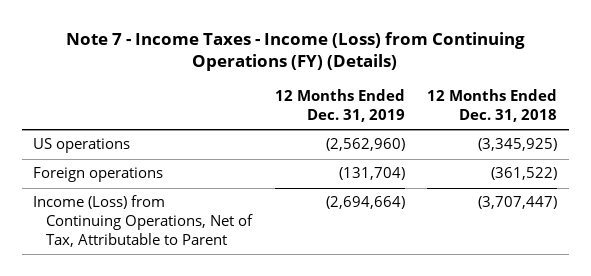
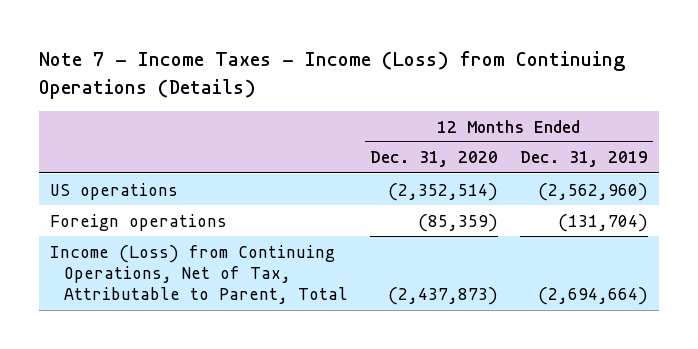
- Note 7 - Income Taxes - Income (Loss) from Continuing Operations (FY) (Details)
+ Note 7 - Income Taxes - Income (Loss) from Continuing Operations (Details)
- | 12 Months Ended Dec. 31, 2019 | 12 Months Ended Dec. 31, 2018
+ | 12 Months Ended Dec. 31, 2020 | 12 Months Ended Dec. 31, 2019
- Income (Loss) from Continuing Operations, Net of Tax, Attributable to Parent | (2,694,664) | (3,707,447)
+ Income (Loss) from Continuing Operations, Net of Tax, Attributable to Parent, Total | (2,437,873) | (2,694,664)

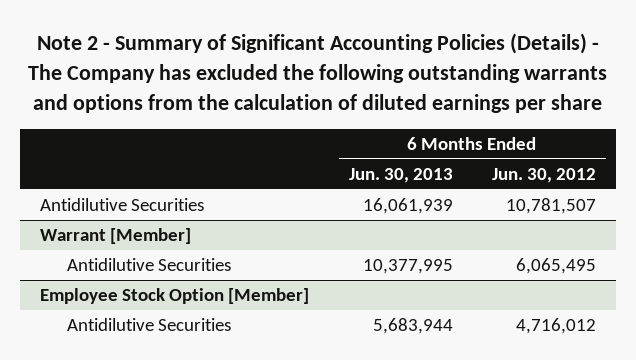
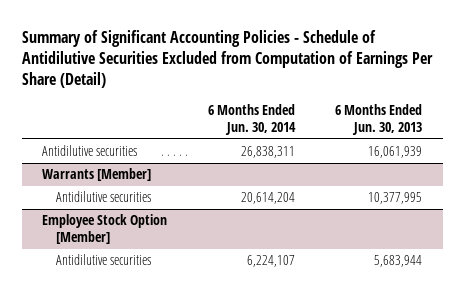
- Note 2 - Summary of Significant Accounting Policies (Details) - The Company has excluded the following outstanding warrants and options from the calculation of diluted earnings per share
+ Summary of Significant Accounting Policies - Schedule of Antidilutive Securities Excluded from Computation of Earnings Per Share (Detail)
- | 6 Months Ended Jun. 30, 2013 | 6 Months Ended Jun. 30, 2012
+ | 6 Months Ended Jun. 30, 2014 | 6 Months Ended Jun. 30, 2013
- Antidilutive Securities | 16,061,939 | 10,781,507
- Warrant [Member]
- Antidilutive Securities | 10,377,995 | 6,065,495
+ Antidilutive securities | 26,838,311 | 16,061,939
+ Warrants [Member]
+ Antidilutive securities | 20,614,204 | 10,377,995
@ Employee Stock Option [Member]
- Antidilutive Securities | 5,683,944 | 4,716,012
+ Antidilutive securities | 6,224,107 | 5,683,944

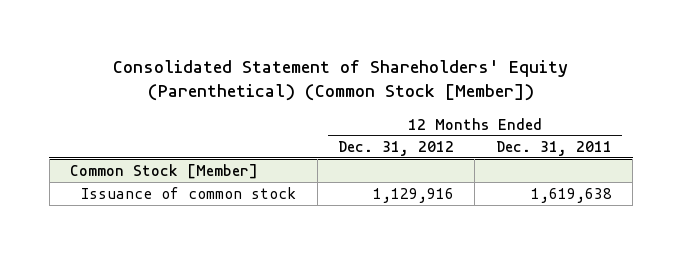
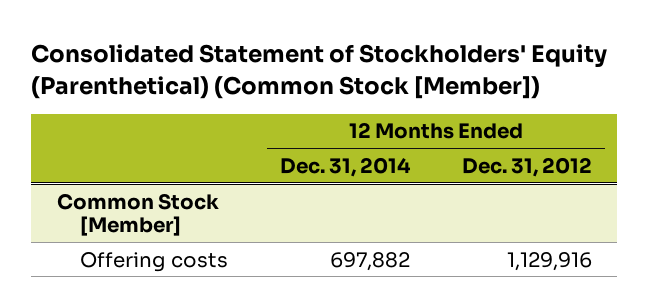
- Consolidated Statement of Shareholders' Equity (Parenthetical) (Common Stock [Member])
+ Consolidated Statement of Stockholders' Equity (Parenthetical) (Common Stock [Member])
- | 12 Months Ended Dec. 31, 2012 | 12 Months Ended Dec. 31, 2011
+ | 12 Months Ended Dec. 31, 2014 | 12 Months Ended Dec. 31, 2012
@ Common Stock [Member]
- Issuance of common stock | 1,129,916 | 1,619,638
+ Offering costs | 697,882 | 1,129,916

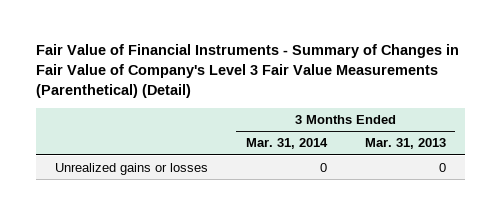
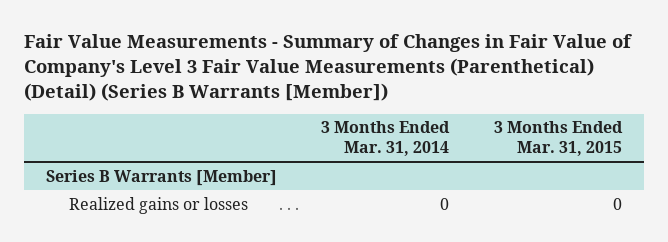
- Fair Value of Financial Instruments - Summary of Changes in Fair Value of Company's Level 3 Fair Value Measurements (Parenthetical) (Detail)
+ Fair Value Measurements - Summary of Changes in Fair Value of Company's Level 3 Fair Value Measurements (Parenthetical) (Detail) (Series B Warrants [Member])
- | 3 Months Ended Mar. 31, 2014 | 3 Months Ended Mar. 31, 2013
+ | 3 Months Ended Mar. 31, 2014 | 3 Months Ended Mar. 31, 2015
- Unrealized gains or losses | 0 | 0
+ Series B Warrants [Member]
+ Realized gains or losses | 0 | 0

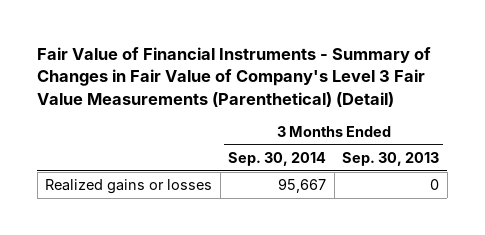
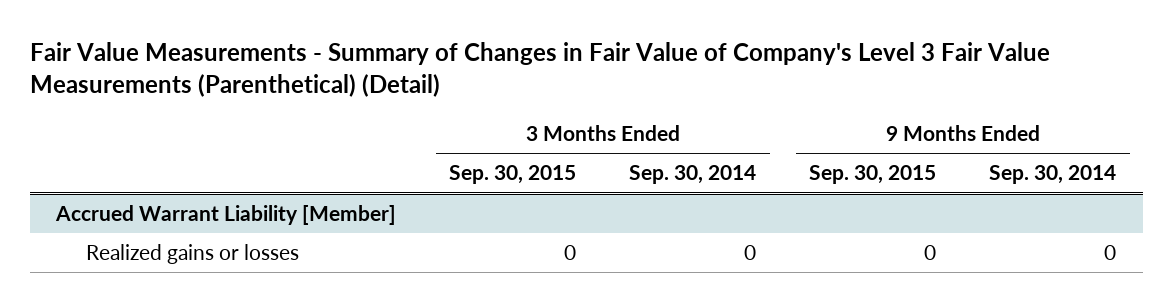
- Fair Value of Financial Instruments - Summary of Changes in Fair Value of Company's Level 3 Fair Value Measurements (Parenthetical) (Detail)
+ Fair Value Measurements - Summary of Changes in Fair Value of Company's Level 3 Fair Value Measurements (Parenthetical) (Detail)
- | 3 Months Ended Sep. 30, 2014 | 3 Months Ended Sep. 30, 2013
+ | 3 Months Ended Sep. 30, 2015 | 3 Months Ended Sep. 30, 2014 | 9 Months Ended Sep. 30, 2015 | 9 Months Ended Sep. 30, 2014
- Realized gains or losses | 95,667 | 0
+ Accrued Warrant Liability [Member]
+ Realized gains or losses | 0 | 0 | 0 | 0

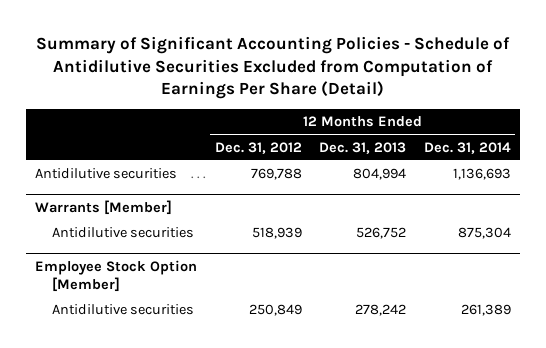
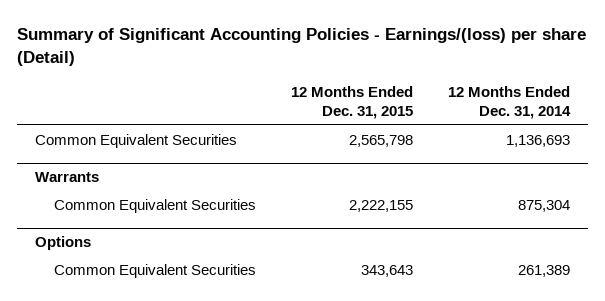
- Summary of Significant Accounting Policies - Schedule of Antidilutive Securities Excluded from Computation of Earnings Per Share (Detail)
+ Summary of Significant Accounting Policies - Earnings/(loss) per share (Detail)
- | 12 Months Ended Dec. 31, 2012 | 12 Months Ended Dec. 31, 2013 | 12 Months Ended Dec. 31, 2014
+ | 12 Months Ended Dec. 31, 2015 | 12 Months Ended Dec. 31, 2014
- Antidilutive securities | 769,788 | 804,994 | 1,136,693
- Warrants [Member]
- Antidilutive securities | 518,939 | 526,752 | 875,304
- Employee Stock Option [Member]
- Antidilutive securities | 250,849 | 278,242 | 261,389
+ Common Equivalent Securities | 2,565,798 | 1,136,693
+ Warrants
+ Common Equivalent Securities | 2,222,155 | 875,304
+ Options
+ Common Equivalent Securities | 343,643 | 261,389

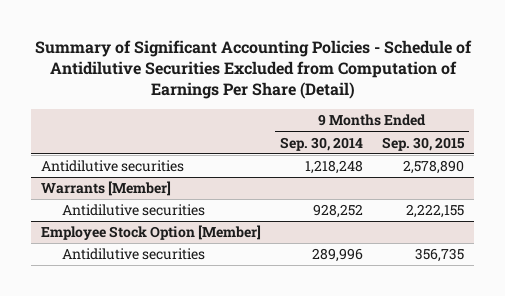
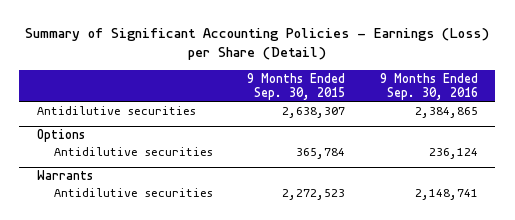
- Summary of Significant Accounting Policies - Schedule of Antidilutive Securities Excluded from Computation of Earnings Per Share (Detail)
+ Summary of Significant Accounting Policies - Earnings (Loss) per Share (Detail)
- | 9 Months Ended Sep. 30, 2014 | 9 Months Ended Sep. 30, 2015
+ | 9 Months Ended Sep. 30, 2015 | 9 Months Ended Sep. 30, 2016
- Antidilutive securities | 1,218,248 | 2,578,890
- Warrants [Member]
- Antidilutive securities | 928,252 | 2,222,155
- Employee Stock Option [Member]
- Antidilutive securities | 289,996 | 356,735
+ Antidilutive securities | 2,638,307 | 2,384,865
+ Options
+ Antidilutive securities | 365,784 | 236,124
+ Warrants
+ Antidilutive securities | 2,272,523 | 2,148,741

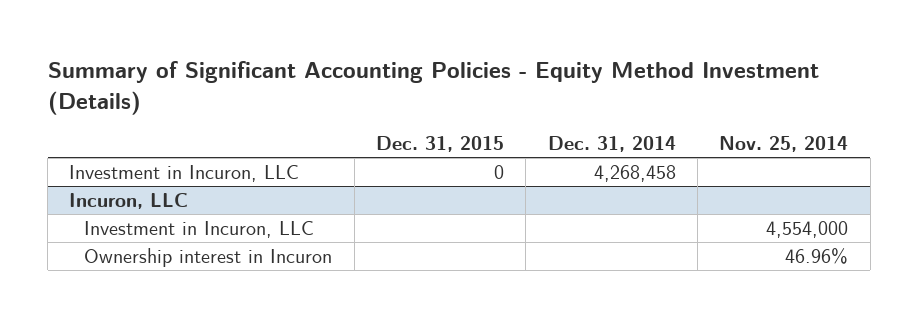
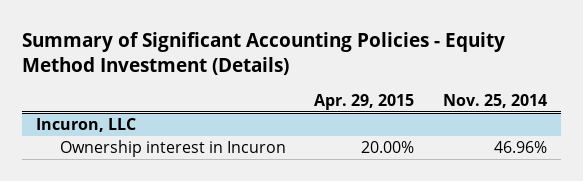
- | Dec. 31, 2015 | Dec. 31, 2014 | Nov. 25, 2014
+ | Apr. 29, 2015 | Nov. 25, 2014
- Investment in Incuron, LLC | 0 | 4,268,458 |
@ Incuron, LLC
- Investment in Incuron, LLC | | | 4,554,000

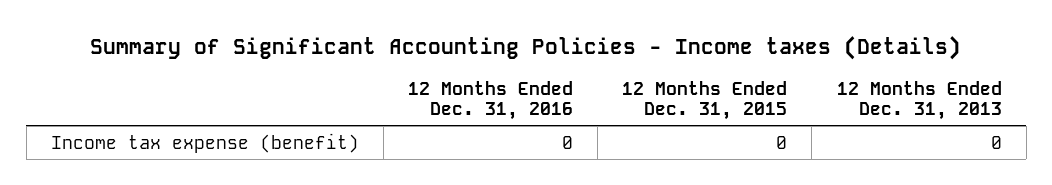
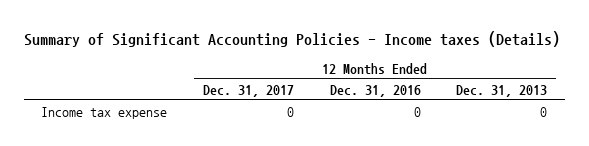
- | 12 Months Ended Dec. 31, 2016 | 12 Months Ended Dec. 31, 2015 | 12 Months Ended Dec. 31, 2013
+ | 12 Months Ended Dec. 31, 2017 | 12 Months Ended Dec. 31, 2016 | 12 Months Ended Dec. 31, 2013
- Income tax expense (benefit) | 0 | 0 | 0
+ Income tax expense | 0 | 0 | 0

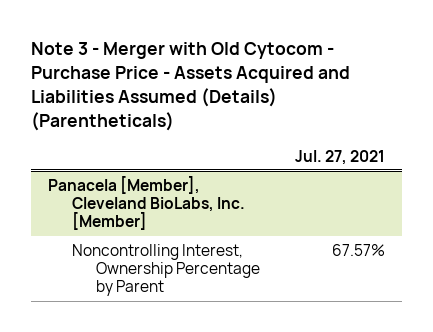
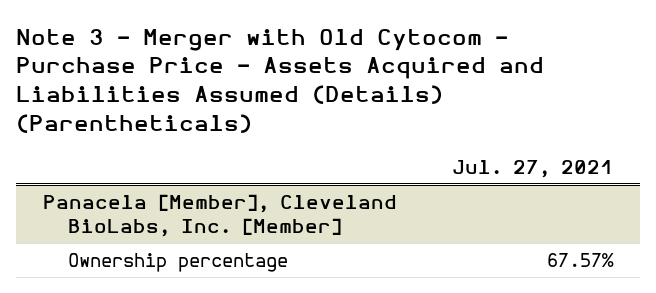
@ Panacela [Member], Cleveland BioLabs, Inc. [Member]
- Noncontrolling Interest, Ownership Percentage by Parent | 67.57%
+ Ownership percentage | 67.57%

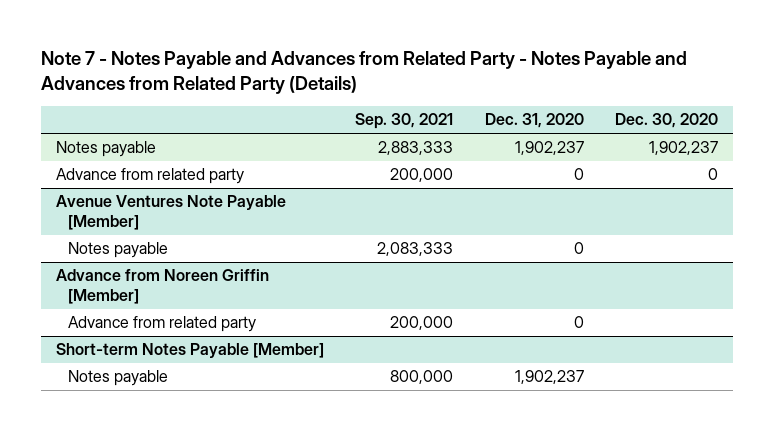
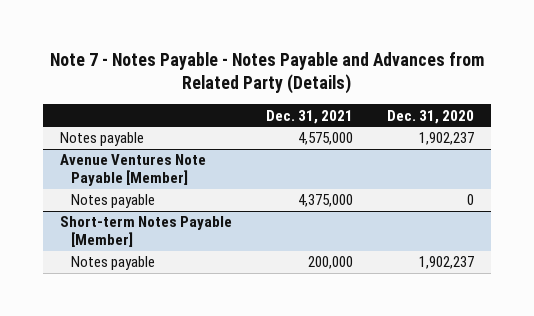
- Note 7 - Notes Payable and Advances from Related Party - Notes Payable and Advances from Related Party (Details)
+ Note 7 - Notes Payable - Notes Payable and Advances from Related Party (Details)
- | Sep. 30, 2021 | Dec. 31, 2020 | Dec. 30, 2020
+ | Dec. 31, 2021 | Dec. 31, 2020
- Advance from related party | 200,000 | 0 | 0
- Advance from Noreen Griffin [Member]
- Advance from related party | 200,000 | 0 |

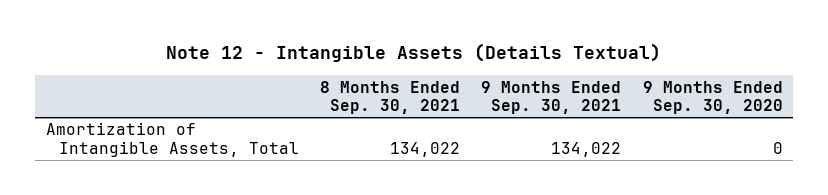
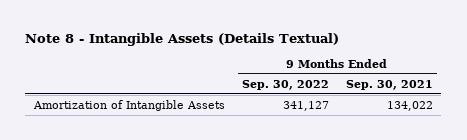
- Note 12 - Intangible Assets (Details Textual)
+ Note 8 - Intangible Assets (Details Textual)
- | 8 Months Ended Sep. 30, 2021 | 9 Months Ended Sep. 30, 2021 | 9 Months Ended Sep. 30, 2020
+ | 9 Months Ended Sep. 30, 2022 | 9 Months Ended Sep. 30, 2021
- Amortization of Intangible Assets, Total | 134,022 | 134,022 | 0
+ Amortization of Intangible Assets | 341,127 | 134,022

